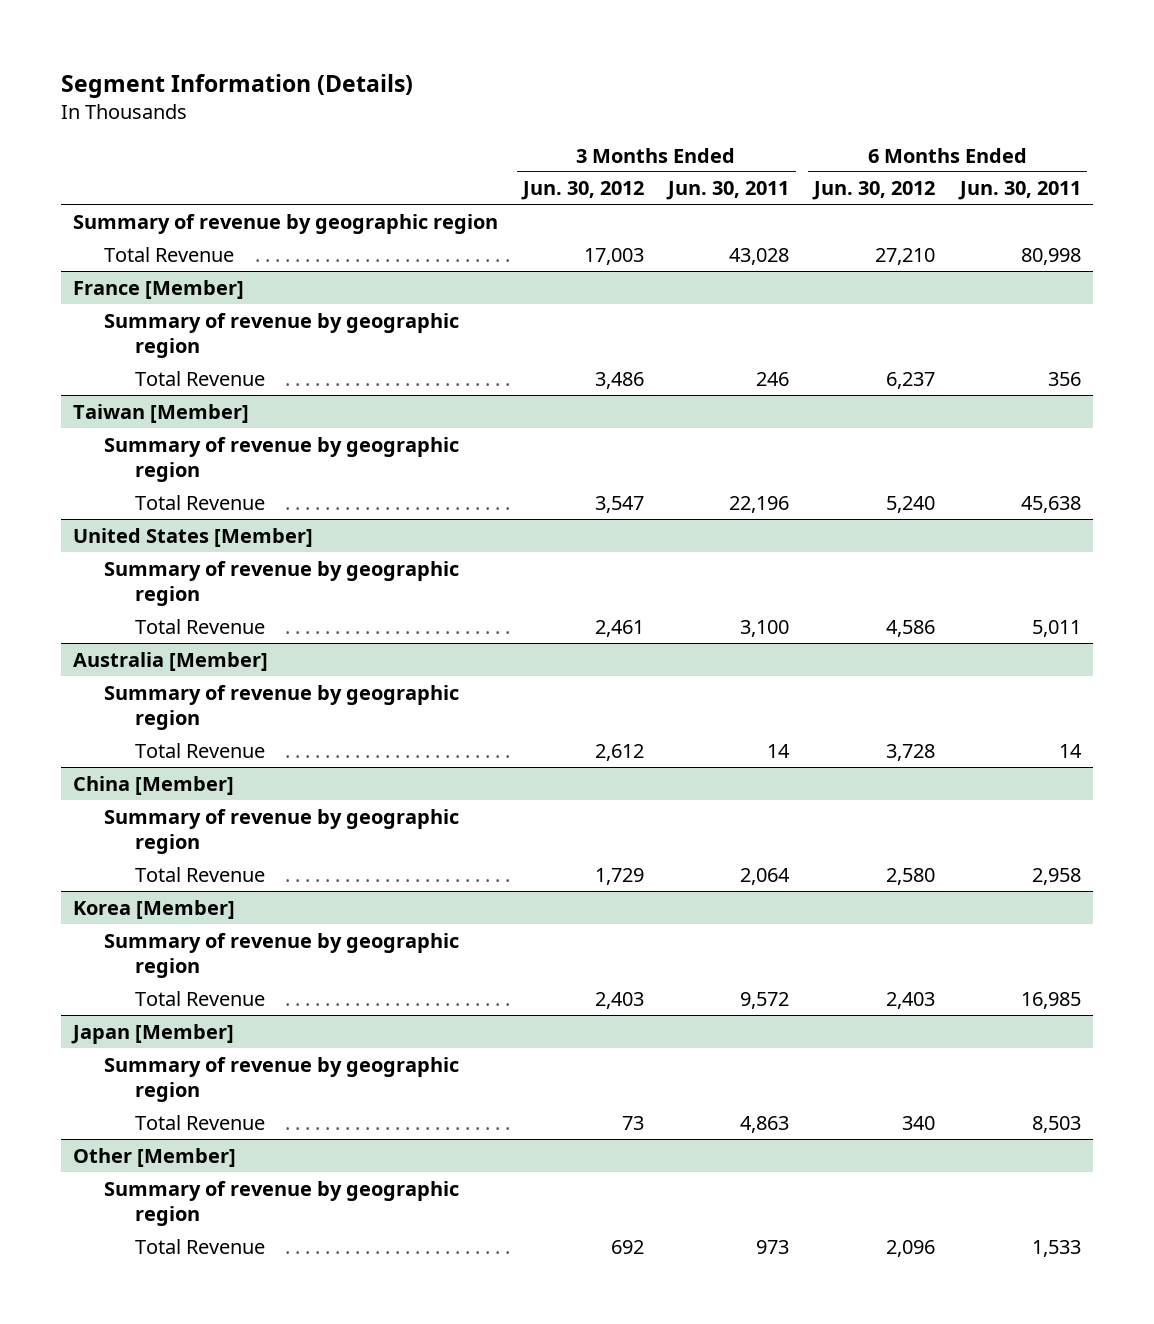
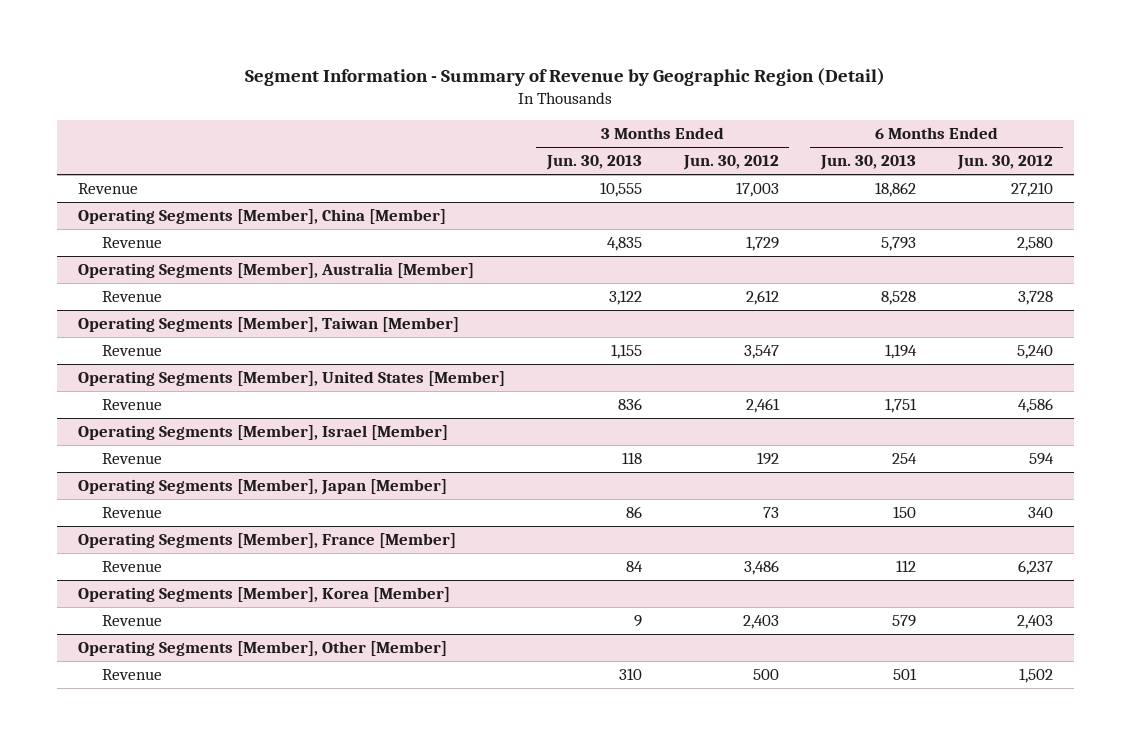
- Segment Information (Details)
+ Segment Information - Summary of Revenue by Geographic Region (Detail)
- | 3 Months Ended Jun. 30, 2012 | 3 Months Ended Jun. 30, 2011 | 6 Months Ended Jun. 30, 2012 | 6 Months Ended Jun. 30, 2011
+ | 3 Months Ended Jun. 30, 2013 | 3 Months Ended Jun. 30, 2012 | 6 Months Ended Jun. 30, 2013 | 6 Months Ended Jun. 30, 2012
- Summary of revenue by geographic region
- Total Revenue | 17,003 | 43,028 | 27,210 | 80,998
- France [Member]
- Summary of revenue by geographic region
- Total Revenue | 3,486 | 246 | 6,237 | 356
- Taiwan [Member]
- Summary of revenue by geographic region
- Total Revenue | 3,547 | 22,196 | 5,240 | 45,638
- United States [Member]
- Summary of revenue by geographic region
- Total Revenue | 2,461 | 3,100 | 4,586 | 5,011
- Australia [Member]
- Summary of revenue by geographic region
- Total Revenue | 2,612 | 14 | 3,728 | 14
- China [Member]
- Summary of revenue by geographic region
- Total Revenue | 1,729 | 2,064 | 2,580 | 2,958
- Korea [Member]
- Summary of revenue by geographic region
- Total Revenue | 2,403 | 9,572 | 2,403 | 16,985
- Japan [Member]
- Summary of revenue by geographic region
- Total Revenue | 73 | 4,863 | 340 | 8,503
- Other [Member]
- Summary of revenue by geographic region
- Total Revenue | 692 | 973 | 2,096 | 1,533
+ Revenue | 10,555 | 17,003 | 18,862 | 27,210
+ Operating Segments [Member], China [Member]
+ Revenue | 4,835 | 1,729 | 5,793 | 2,580
+ Operating Segments [Member], Australia [Member]
+ Revenue | 3,122 | 2,612 | 8,528 | 3,728
+ Operating Segments [Member], Taiwan [Member]
+ Revenue | 1,155 | 3,547 | 1,194 | 5,240
+ Operating Segments [Member], United States [Member]
+ Revenue | 836 | 2,461 | 1,751 | 4,586
+ Operating Segments [Member], Israel [Member]
+ Revenue | 118 | 192 | 254 | 594
+ Operating Segments [Member], Japan [Member]
+ Revenue | 86 | 73 | 150 | 340
+ Operating Segments [Member], France [Member]
+ Revenue | 84 | 3,486 | 112 | 6,237
+ Operating Segments [Member], Korea [Member]
+ Revenue | 9 | 2,403 | 579 | 2,403
+ Operating Segments [Member], Other [Member]
+ Revenue | 310 | 500 | 501 | 1,502

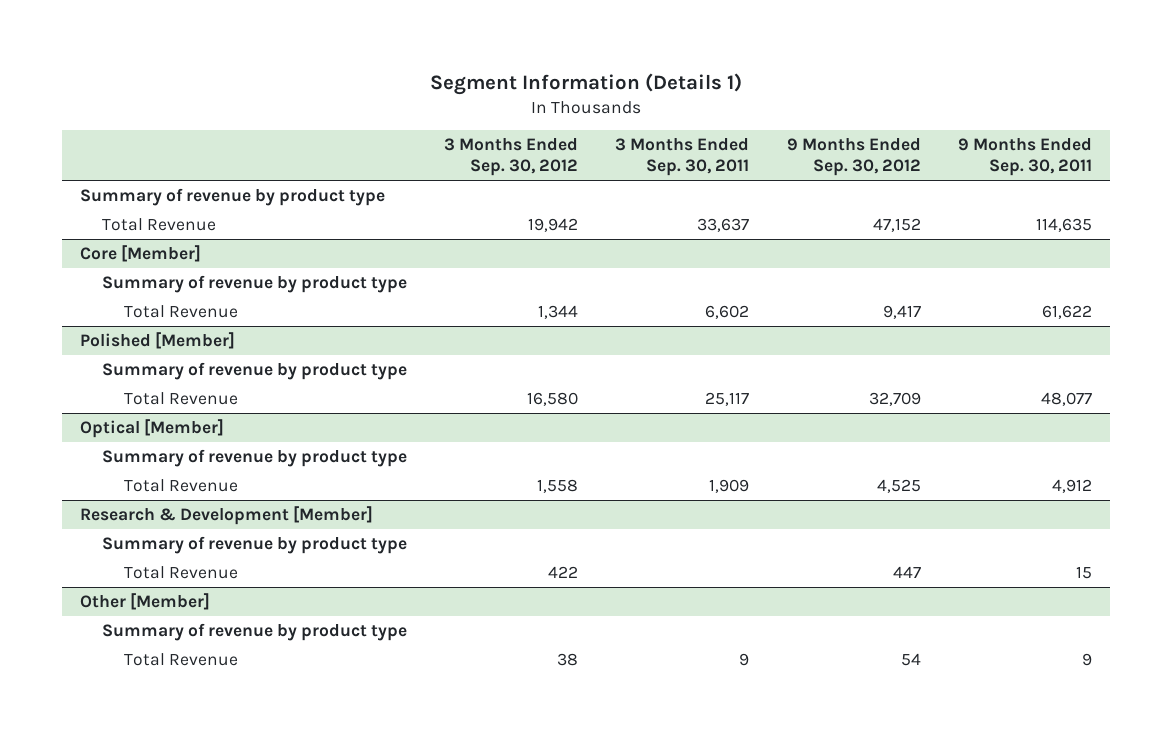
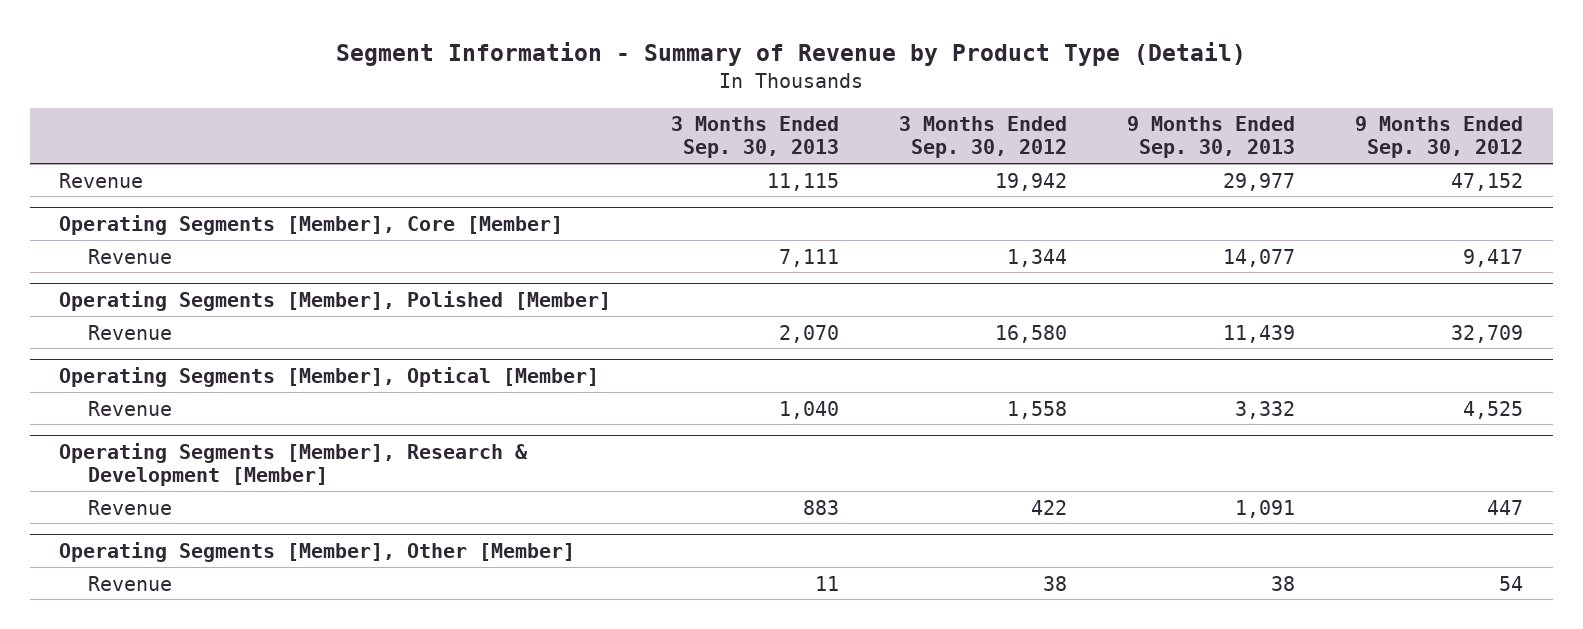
- Segment Information (Details 1)
+ Segment Information - Summary of Revenue by Product Type (Detail)
- | 3 Months Ended Sep. 30, 2012 | 3 Months Ended Sep. 30, 2011 | 9 Months Ended Sep. 30, 2012 | 9 Months Ended Sep. 30, 2011
+ | 3 Months Ended Sep. 30, 2013 | 3 Months Ended Sep. 30, 2012 | 9 Months Ended Sep. 30, 2013 | 9 Months Ended Sep. 30, 2012
- Summary of revenue by product type
- Total Revenue | 19,942 | 33,637 | 47,152 | 114,635
- Core [Member]
- Summary of revenue by product type
- Total Revenue | 1,344 | 6,602 | 9,417 | 61,622
- Polished [Member]
- Summary of revenue by product type
- Total Revenue | 16,580 | 25,117 | 32,709 | 48,077
- Optical [Member]
- Summary of revenue by product type
- Total Revenue | 1,558 | 1,909 | 4,525 | 4,912
- Research & Development [Member]
- Summary of revenue by product type
- Total Revenue | 422 | | 447 | 15
- Other [Member]
- Summary of revenue by product type
- Total Revenue | 38 | 9 | 54 | 9
+ Revenue | 11,115 | 19,942 | 29,977 | 47,152
+ Operating Segments [Member], Core [Member]
+ Revenue | 7,111 | 1,344 | 14,077 | 9,417
+ Operating Segments [Member], Polished [Member]
+ Revenue | 2,070 | 16,580 | 11,439 | 32,709
+ Operating Segments [Member], Optical [Member]
+ Revenue | 1,040 | 1,558 | 3,332 | 4,525
+ Operating Segments [Member], Research & Development [Member]
+ Revenue | 883 | 422 | 1,091 | 447
+ Operating Segments [Member], Other [Member]
+ Revenue | 11 | 38 | 38 | 54

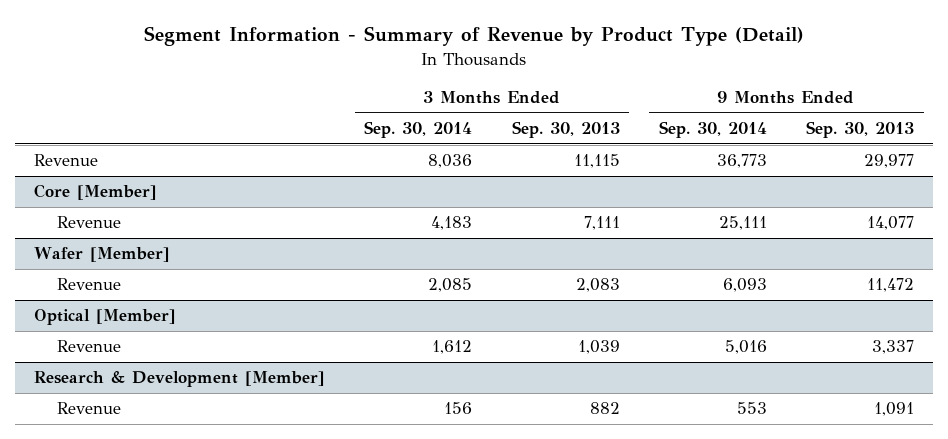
- | 3 Months Ended Sep. 30, 2013 | 3 Months Ended Sep. 30, 2012 | 9 Months Ended Sep. 30, 2013 | 9 Months Ended Sep. 30, 2012
+ | 3 Months Ended Sep. 30, 2014 | 3 Months Ended Sep. 30, 2013 | 9 Months Ended Sep. 30, 2014 | 9 Months Ended Sep. 30, 2013
- Operating Segments [Member], Core [Member]
+ Core [Member]
- Operating Segments [Member], Polished [Member]
- Revenue | 2,070 | 16,580 | 11,439 | 32,709
- Operating Segments [Member], Optical [Member]
- Revenue | 1,040 | 1,558 | 3,332 | 4,525
- Operating Segments [Member], Research & Development [Member]
- Revenue | 883 | 422 | 1,091 | 447
- Operating Segments [Member], Other [Member]
- Revenue | 11 | 38 | 38 | 54
+ Wafer [Member]
+ Revenue | 2,085 | 2,083 | 6,093 | 11,472
+ Optical [Member]
+ Revenue | 1,612 | 1,039 | 5,016 | 3,337
+ Research & Development [Member]
+ Revenue | 156 | 882 | 553 | 1,091

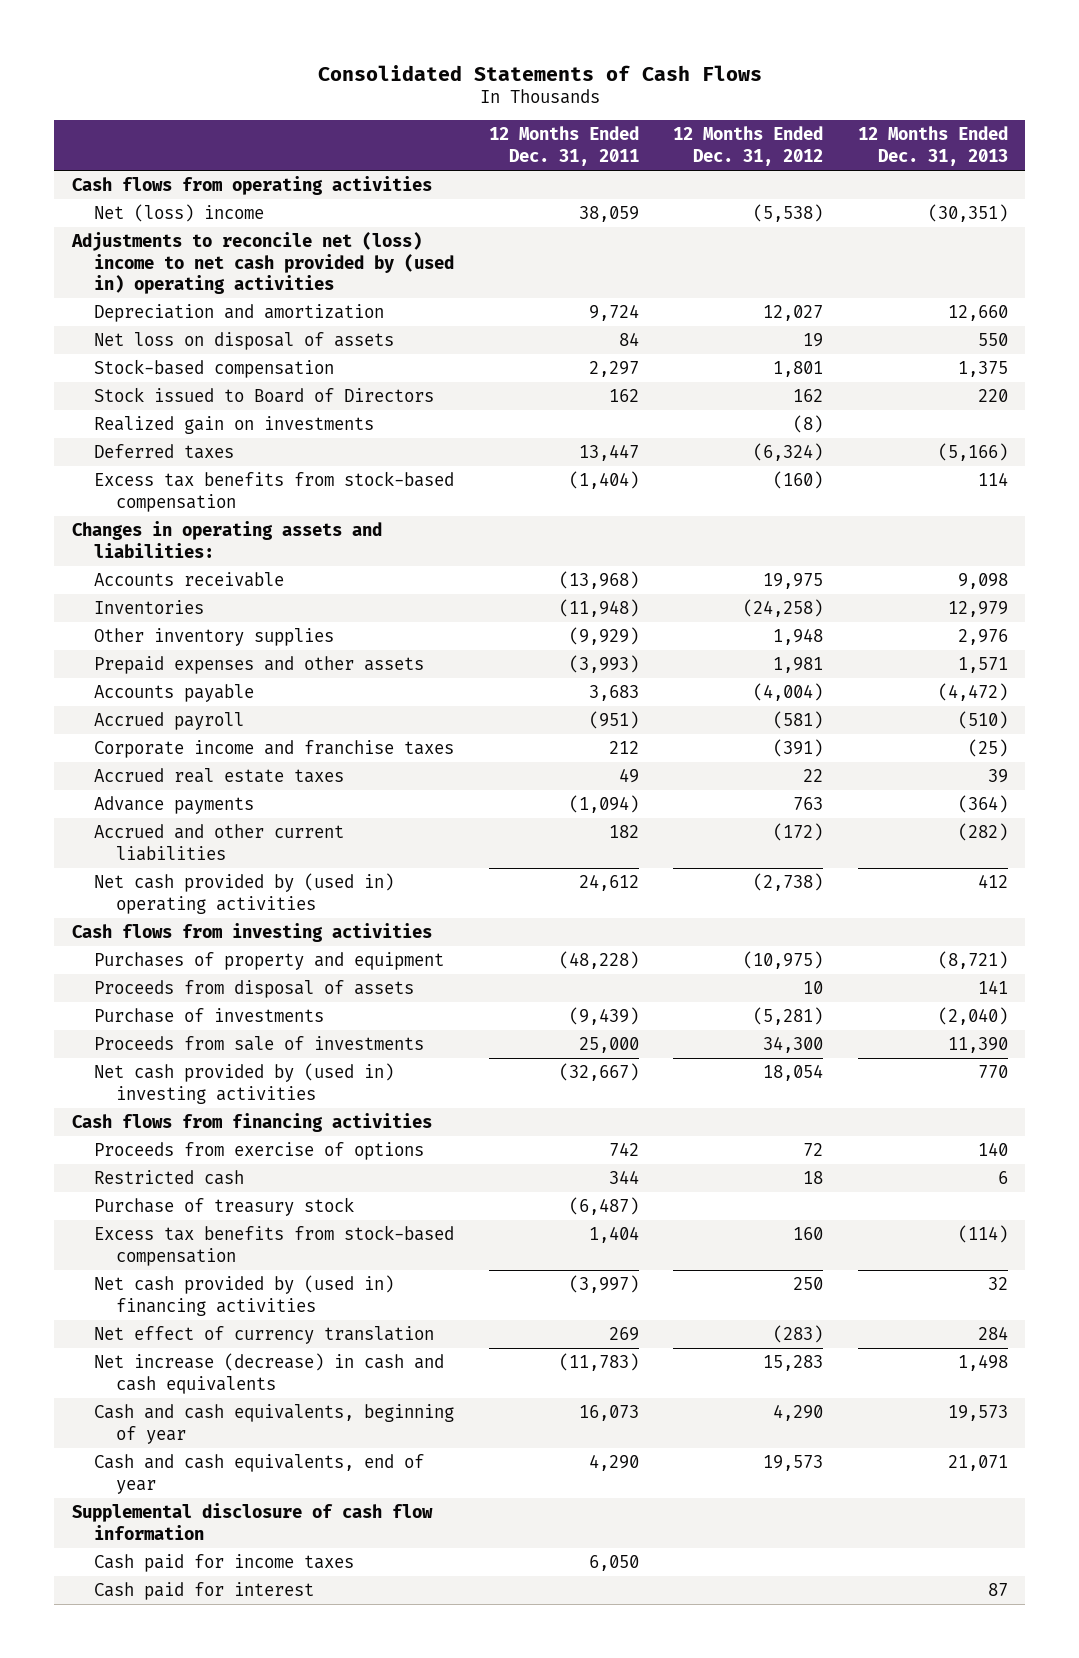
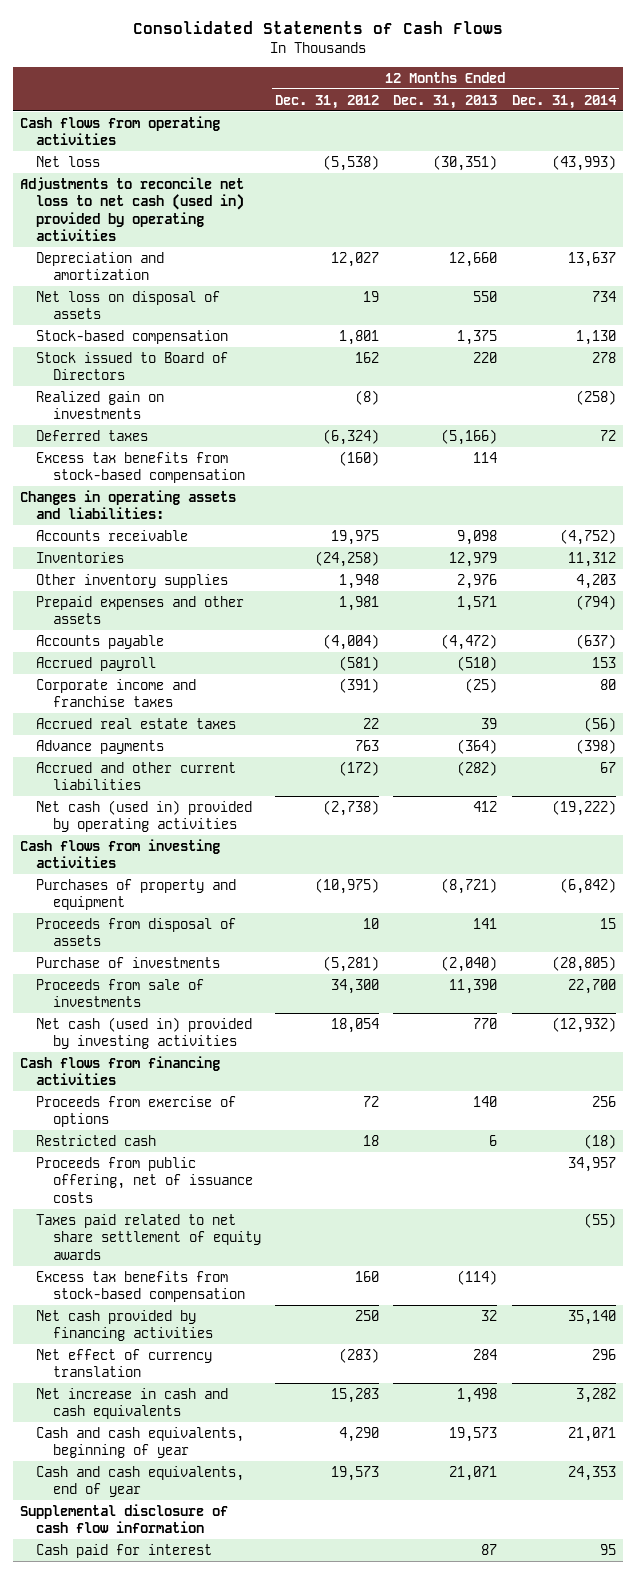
- | 12 Months Ended Dec. 31, 2011 | 12 Months Ended Dec. 31, 2012 | 12 Months Ended Dec. 31, 2013
+ | 12 Months Ended Dec. 31, 2012 | 12 Months Ended Dec. 31, 2013 | 12 Months Ended Dec. 31, 2014
- Net (loss) income | 38,059 | (5,538) | (30,351)
- Adjustments to reconcile net (loss) income to net cash provided by (used in) operating activities
+ Net loss | (5,538) | (30,351) | (43,993)
+ Adjustments to reconcile net loss to net cash (used in) provided by operating activities
- Net cash provided by (used in) operating activities | 24,612 | (2,738) | 412
+ Net cash (used in) provided by operating activities | (2,738) | 412 | (19,222)
- Net cash provided by (used in) investing activities | (32,667) | 18,054 | 770
+ Net cash (used in) provided by investing activities | 18,054 | 770 | (12,932)
- Purchase of treasury stock | (6,487) | |
+ Proceeds from public offering, net of issuance costs | | | 34,957
+ Taxes paid related to net share settlement of equity awards | | | (55)
- Net cash provided by (used in) financing activities | (3,997) | 250 | 32
+ Net cash provided by financing activities | 250 | 32 | 35,140
- Net increase (decrease) in cash and cash equivalents | (11,783) | 15,283 | 1,498
+ Net increase in cash and cash equivalents | 15,283 | 1,498 | 3,282
- Cash paid for income taxes | 6,050 | |

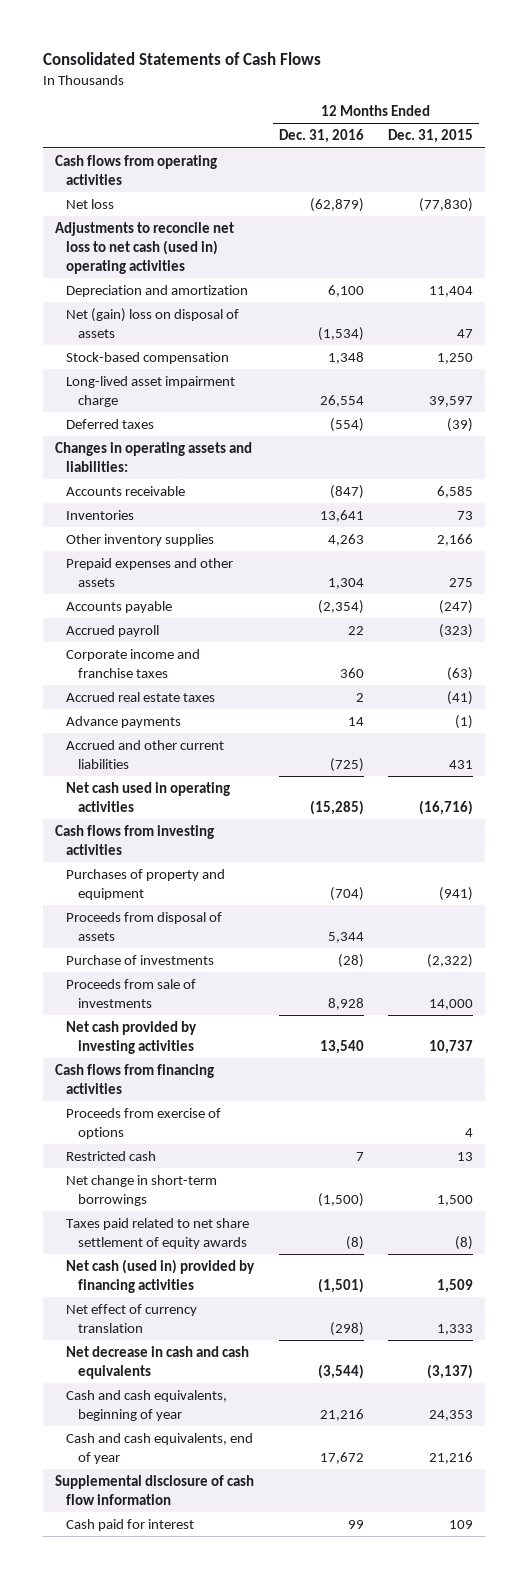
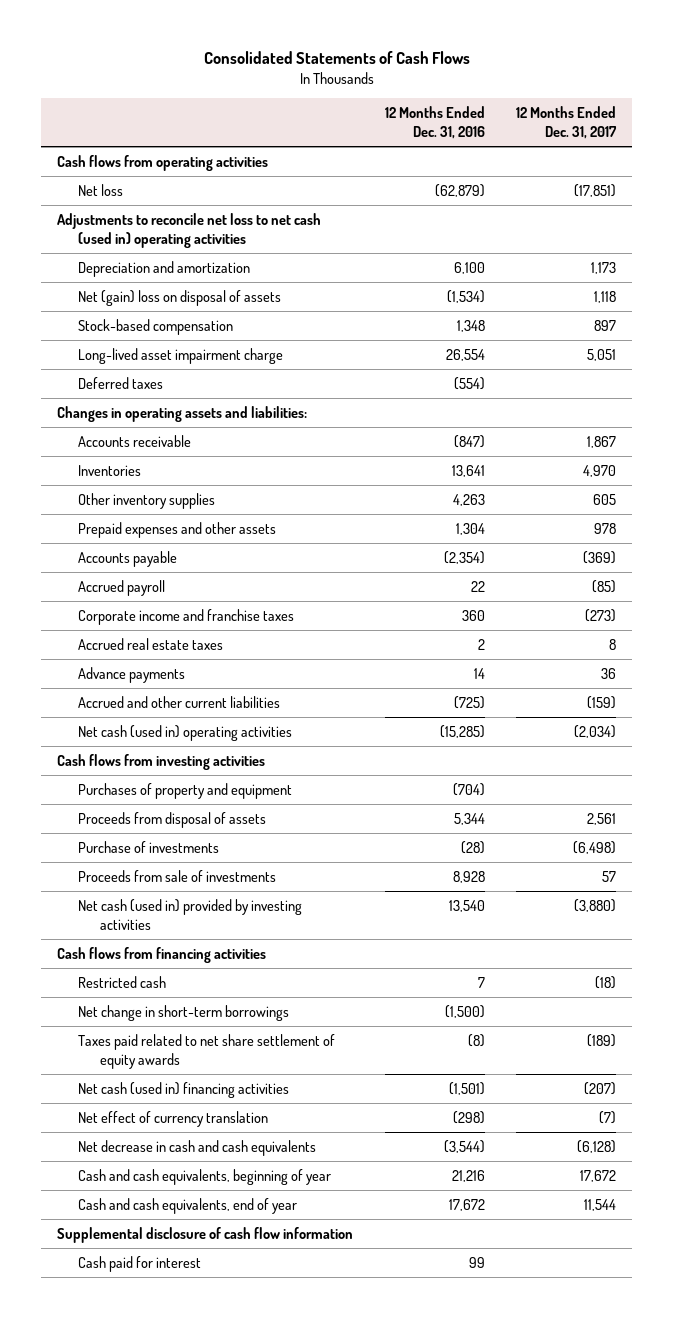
- | 12 Months Ended Dec. 31, 2016 | 12 Months Ended Dec. 31, 2015
+ | 12 Months Ended Dec. 31, 2016 | 12 Months Ended Dec. 31, 2017
- Net cash used in operating activities | (15,285) | (16,716)
+ Net cash (used in) operating activities | (15,285) | (2,034)
- Net cash provided by investing activities | 13,540 | 10,737
+ Net cash (used in) provided by investing activities | 13,540 | (3,880)
- Proceeds from exercise of options | | 4
- Net cash (used in) provided by financing activities | (1,501) | 1,509
+ Net cash (used in) financing activities | (1,501) | (207)

